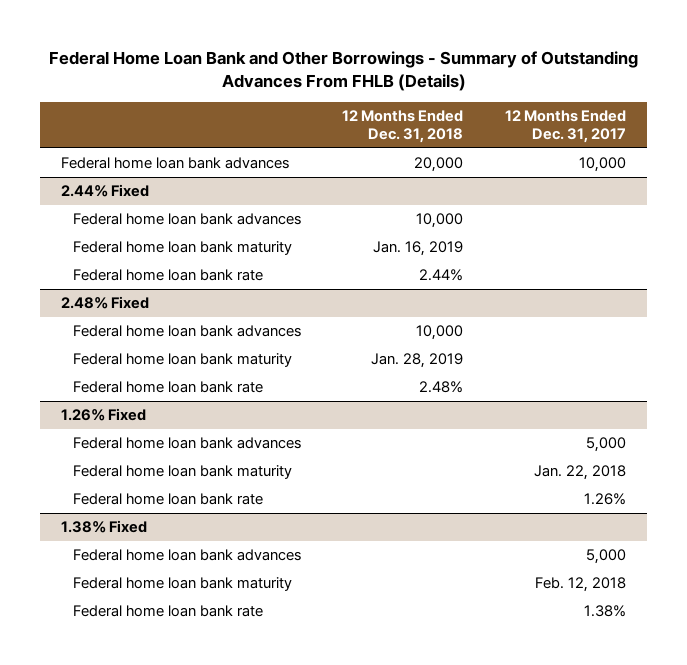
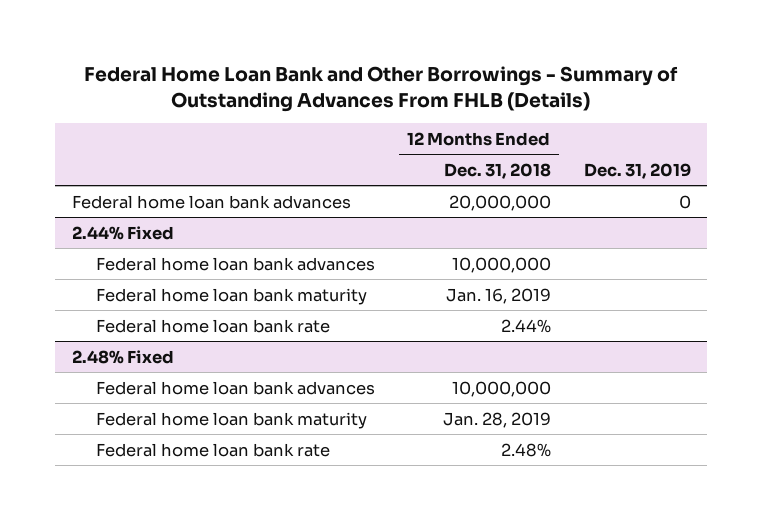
- | 12 Months Ended Dec. 31, 2018 | 12 Months Ended Dec. 31, 2017
+ | 12 Months Ended Dec. 31, 2018 | Dec. 31, 2019
- Federal home loan bank advances | 20,000 | 10,000
+ Federal home loan bank advances | 20,000,000 | 0
@ 2.44% Fixed
- Federal home loan bank advances | 10,000 |
+ Federal home loan bank advances | 10,000,000 |
@ 2.48% Fixed
- Federal home loan bank advances | 10,000 |
+ Federal home loan bank advances | 10,000,000 |
- 1.26% Fixed
- Federal home loan bank advances | | 5,000
- Federal home loan bank maturity | | Jan. 22, 2018
- Federal home loan bank rate | | 1.26%
- 1.38% Fixed
- Federal home loan bank advances | | 5,000
- Federal home loan bank maturity | | Feb. 12, 2018
- Federal home loan bank rate | | 1.38%

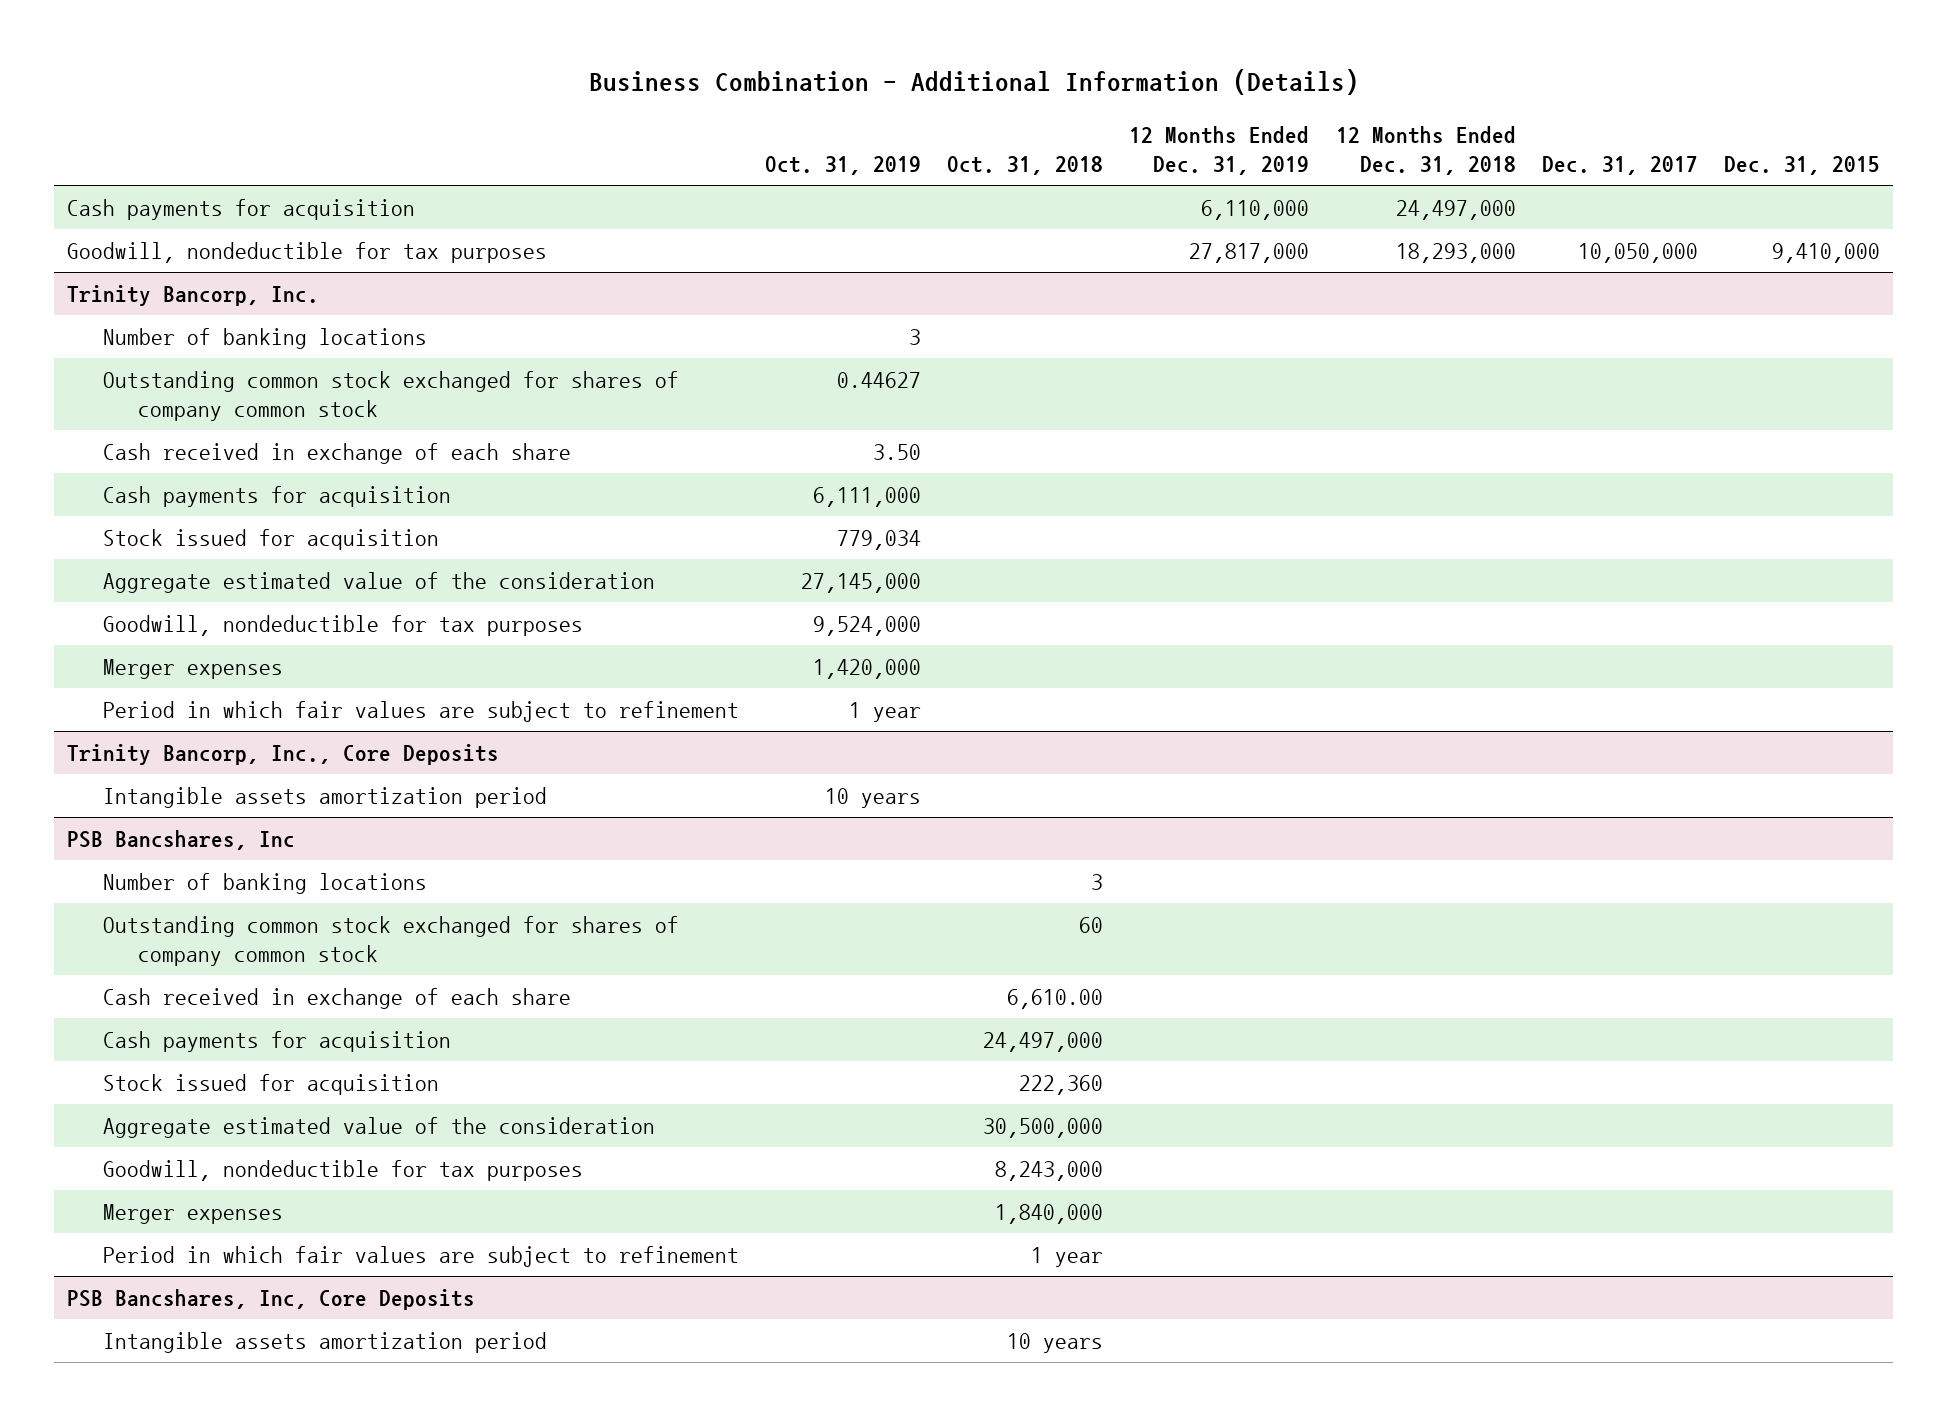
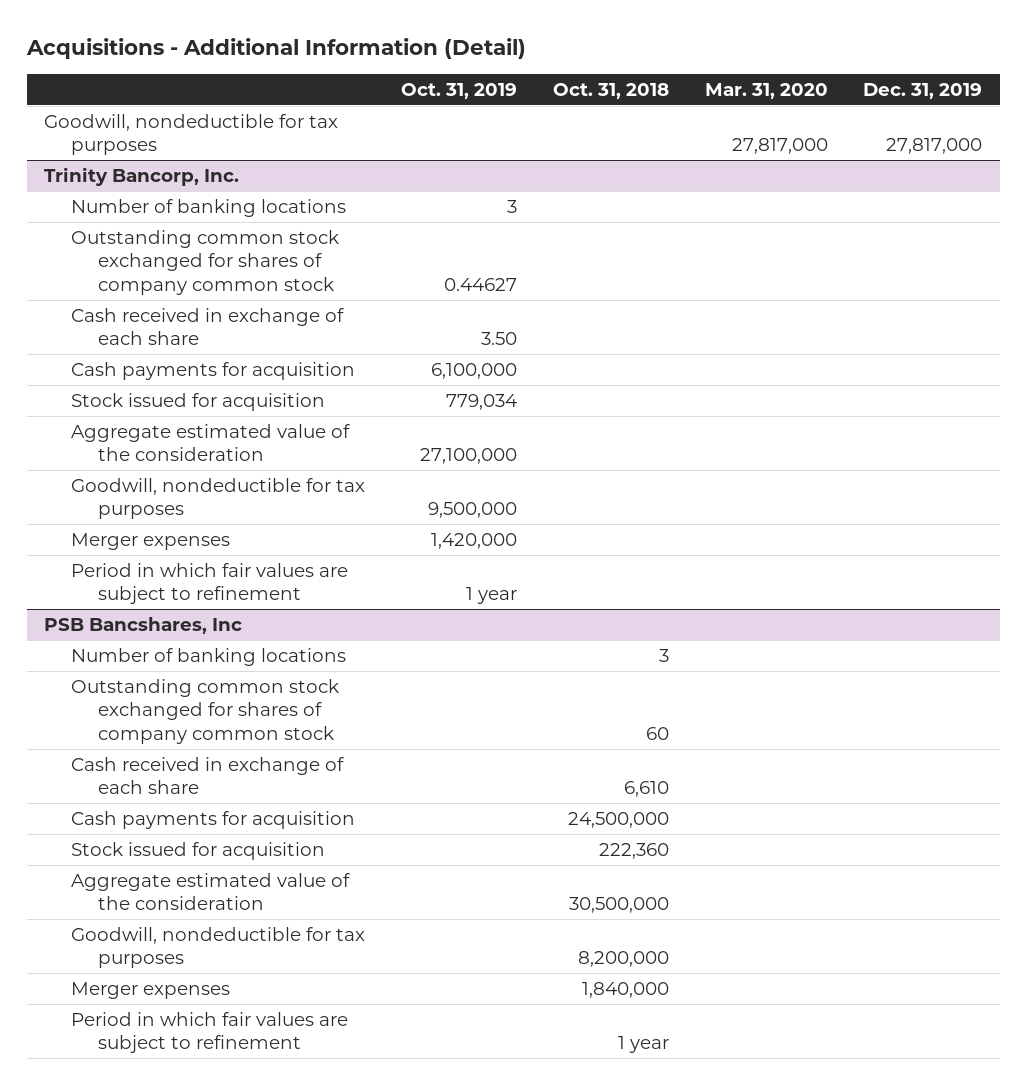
- Business Combination - Additional Information (Details)
+ Acquisitions - Additional Information (Detail)
- | Oct. 31, 2019 | Oct. 31, 2018 | 12 Months Ended Dec. 31, 2019 | 12 Months Ended Dec. 31, 2018 | Dec. 31, 2017 | Dec. 31, 2015
+ | Oct. 31, 2019 | Oct. 31, 2018 | Mar. 31, 2020 | Dec. 31, 2019
- Cash payments for acquisition | | | 6,110,000 | 24,497,000 | |
@ Trinity Bancorp, Inc.
- Cash payments for acquisition | 6,111,000 | | | | |
+ Cash payments for acquisition | 6,100,000 | | |
- Aggregate estimated value of the consideration | 27,145,000 | | | | |
- Goodwill, nondeductible for tax purposes | 9,524,000 | | | | |
+ Aggregate estimated value of the consideration | 27,100,000 | | |
+ Goodwill, nondeductible for tax purposes | 9,500,000 | | |
- Trinity Bancorp, Inc., Core Deposits
- Intangible assets amortization period | 10 years | | | | |
@ PSB Bancshares, Inc
- Cash received in exchange of each share | | 6,610.00 | | | |
- Cash payments for acquisition | | 24,497,000 | | | |
+ Cash received in exchange of each share | | 6,610 | |
+ Cash payments for acquisition | | 24,500,000 | |
- Goodwill, nondeductible for tax purposes | | 8,243,000 | | | |
+ Goodwill, nondeductible for tax purposes | | 8,200,000 | |
- PSB Bancshares, Inc, Core Deposits
- Intangible assets amortization period | | 10 years | | | |

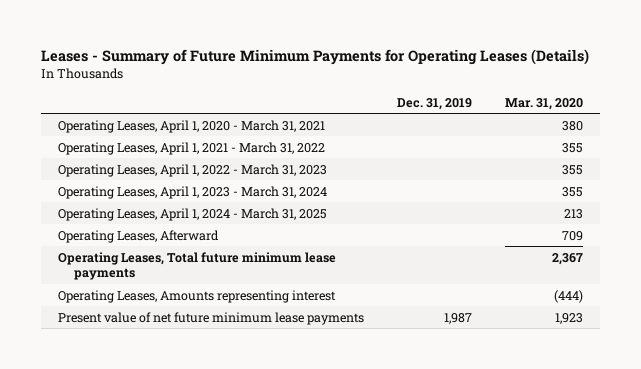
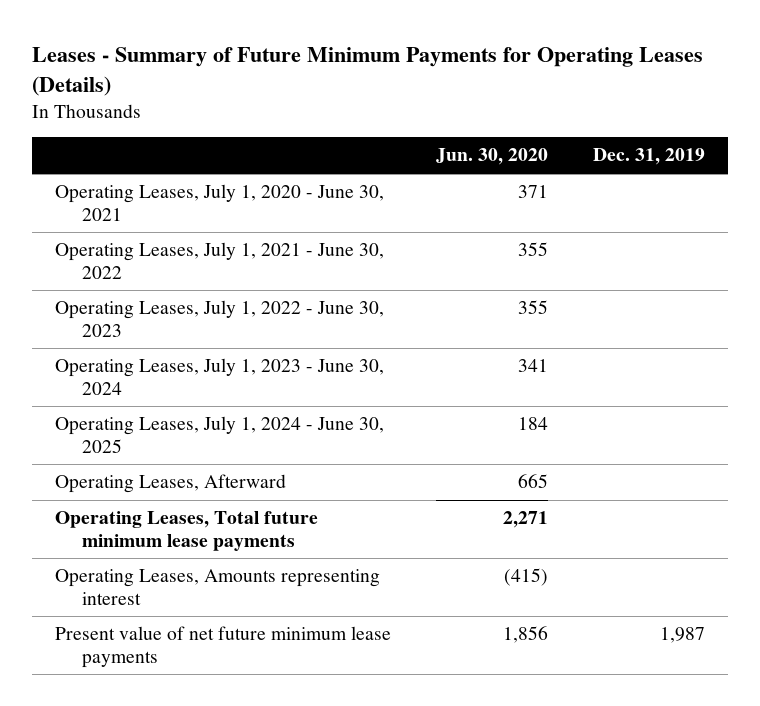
- | Dec. 31, 2019 | Mar. 31, 2020
+ | Jun. 30, 2020 | Dec. 31, 2019
- Operating Leases, April 1, 2020 - March 31, 2021 | | 380
- Operating Leases, April 1, 2021 - March 31, 2022 | | 355
- Operating Leases, April 1, 2022 - March 31, 2023 | | 355
- Operating Leases, April 1, 2023 - March 31, 2024 | | 355
- Operating Leases, April 1, 2024 - March 31, 2025 | | 213
+ Operating Leases, July 1, 2020 - June 30, 2021 | 371 |
+ Operating Leases, July 1, 2021 - June 30, 2022 | 355 |
+ Operating Leases, July 1, 2022 - June 30, 2023 | 355 |
+ Operating Leases, July 1, 2023 - June 30, 2024 | 341 |
+ Operating Leases, July 1, 2024 - June 30, 2025 | 184 |

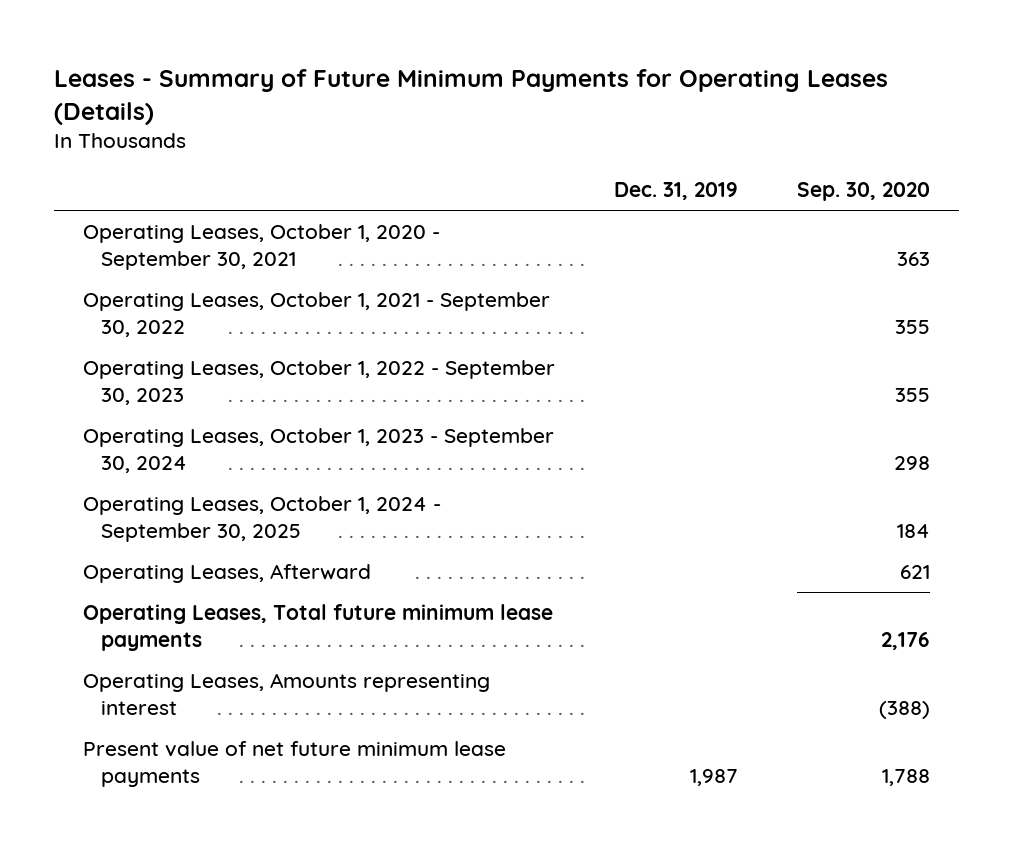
- | Jun. 30, 2020 | Dec. 31, 2019
+ | Dec. 31, 2019 | Sep. 30, 2020
- Operating Leases, July 1, 2020 - June 30, 2021 | 371 |
- Operating Leases, July 1, 2021 - June 30, 2022 | 355 |
- Operating Leases, July 1, 2022 - June 30, 2023 | 355 |
- Operating Leases, July 1, 2023 - June 30, 2024 | 341 |
- Operating Leases, July 1, 2024 - June 30, 2025 | 184 |
+ Operating Leases, October 1, 2020 - September 30, 2021 | | 363
+ Operating Leases, October 1, 2021 - September 30, 2022 | | 355
+ Operating Leases, October 1, 2022 - September 30, 2023 | | 355
+ Operating Leases, October 1, 2023 - September 30, 2024 | | 298
+ Operating Leases, October 1, 2024 - September 30, 2025 | | 184

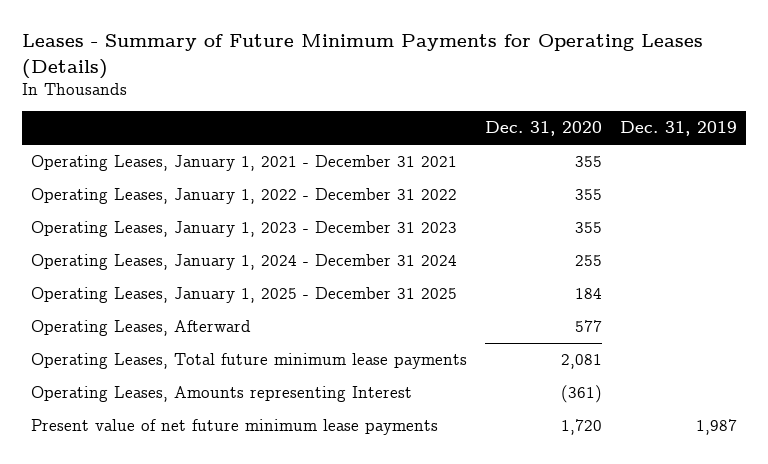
- | Dec. 31, 2019 | Sep. 30, 2020
+ | Dec. 31, 2020 | Dec. 31, 2019
- Operating Leases, October 1, 2020 - September 30, 2021 | | 363
- Operating Leases, October 1, 2021 - September 30, 2022 | | 355
- Operating Leases, October 1, 2022 - September 30, 2023 | | 355
- Operating Leases, October 1, 2023 - September 30, 2024 | | 298
- Operating Leases, October 1, 2024 - September 30, 2025 | | 184
+ Operating Leases, January 1, 2021 - December 31 2021 | 355 |
+ Operating Leases, January 1, 2022 - December 31 2022 | 355 |
+ Operating Leases, January 1, 2023 - December 31 2023 | 355 |
+ Operating Leases, January 1, 2024 - December 31 2024 | 255 |
+ Operating Leases, January 1, 2025 - December 31 2025 | 184 |
- Operating Leases, Amounts representing interest | | (388)
+ Operating Leases, Amounts representing Interest | (361) |

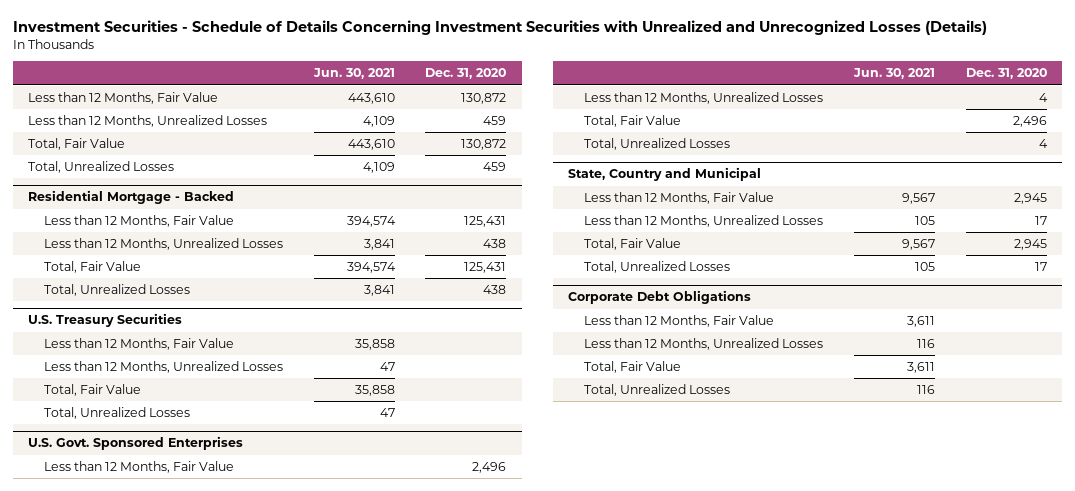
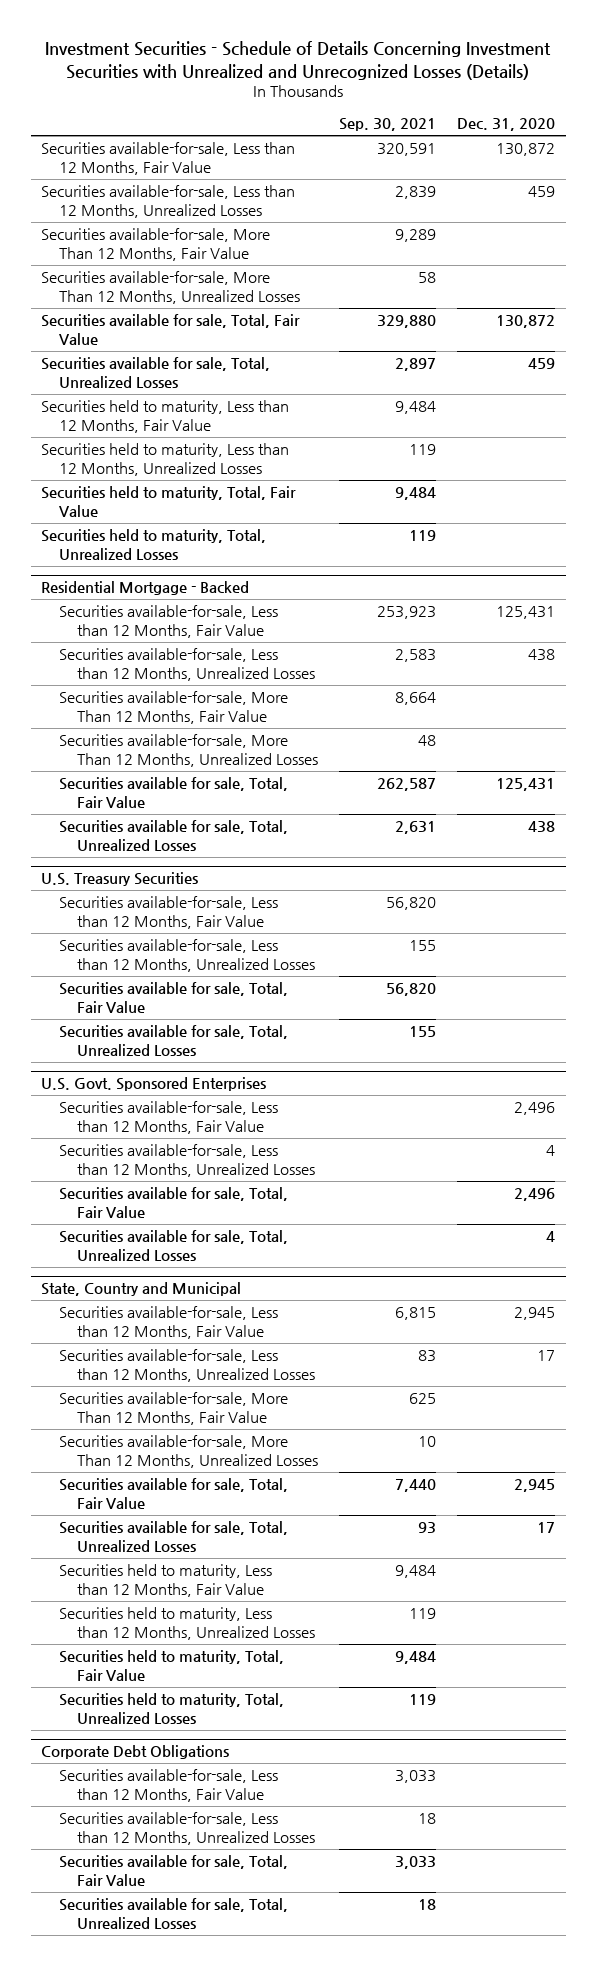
- | Jun. 30, 2021 | Dec. 31, 2020
+ | Sep. 30, 2021 | Dec. 31, 2020
- Less than 12 Months, Fair Value | 443,610 | 130,872
- Less than 12 Months, Unrealized Losses | 4,109 | 459
- Total, Fair Value | 443,610 | 130,872
- Total, Unrealized Losses | 4,109 | 459
+ Securities available-for-sale, Less than 12 Months, Fair Value | 320,591 | 130,872
+ Securities available-for-sale, Less than 12 Months, Unrealized Losses | 2,839 | 459
+ Securities available-for-sale, More Than 12 Months, Fair Value | 9,289 |
+ Securities available-for-sale, More Than 12 Months, Unrealized Losses | 58 |
+ Securities available for sale, Total, Fair Value | 329,880 | 130,872
+ Securities available for sale, Total, Unrealized Losses | 2,897 | 459
+ Securities held to maturity, Less than 12 Months, Fair Value | 9,484 |
+ Securities held to maturity, Less than 12 Months, Unrealized Losses | 119 |
+ Securities held to maturity, Total, Fair Value | 9,484 |
+ Securities held to maturity, Total, Unrealized Losses | 119 |
@ Residential Mortgage - Backed
- Less than 12 Months, Fair Value | 394,574 | 125,431
- Less than 12 Months, Unrealized Losses | 3,841 | 438
- Total, Fair Value | 394,574 | 125,431
- Total, Unrealized Losses | 3,841 | 438
+ Securities available-for-sale, Less than 12 Months, Fair Value | 253,923 | 125,431
+ Securities available-for-sale, Less than 12 Months, Unrealized Losses | 2,583 | 438
+ Securities available-for-sale, More Than 12 Months, Fair Value | 8,664 |
+ Securities available-for-sale, More Than 12 Months, Unrealized Losses | 48 |
+ Securities available for sale, Total, Fair Value | 262,587 | 125,431
+ Securities available for sale, Total, Unrealized Losses | 2,631 | 438
@ U.S. Treasury Securities
- Less than 12 Months, Fair Value | 35,858 |
- Less than 12 Months, Unrealized Losses | 47 |
- Total, Fair Value | 35,858 |
- Total, Unrealized Losses | 47 |
+ Securities available-for-sale, Less than 12 Months, Fair Value | 56,820 |
+ Securities available-for-sale, Less than 12 Months, Unrealized Losses | 155 |
+ Securities available for sale, Total, Fair Value | 56,820 |
+ Securities available for sale, Total, Unrealized Losses | 155 |
@ U.S. Govt. Sponsored Enterprises
- Less than 12 Months, Fair Value | | 2,496
- Less than 12 Months, Unrealized Losses | | 4
- Total, Fair Value | | 2,496
- Total, Unrealized Losses | | 4
+ Securities available-for-sale, Less than 12 Months, Fair Value | | 2,496
+ Securities available-for-sale, Less than 12 Months, Unrealized Losses | | 4
+ Securities available for sale, Total, Fair Value | | 2,496
+ Securities available for sale, Total, Unrealized Losses | | 4
@ State, Country and Municipal
- Less than 12 Months, Fair Value | 9,567 | 2,945
- Less than 12 Months, Unrealized Losses | 105 | 17
- Total, Fair Value | 9,567 | 2,945
- Total, Unrealized Losses | 105 | 17
+ Securities available-for-sale, Less than 12 Months, Fair Value | 6,815 | 2,945
+ Securities available-for-sale, Less than 12 Months, Unrealized Losses | 83 | 17
+ Securities available-for-sale, More Than 12 Months, Fair Value | 625 |
+ Securities available-for-sale, More Than 12 Months, Unrealized Losses | 10 |
+ Securities available for sale, Total, Fair Value | 7,440 | 2,945
+ Securities available for sale, Total, Unrealized Losses | 93 | 17
+ Securities held to maturity, Less than 12 Months, Fair Value | 9,484 |
+ Securities held to maturity, Less than 12 Months, Unrealized Losses | 119 |
+ Securities held to maturity, Total, Fair Value | 9,484 |
+ Securities held to maturity, Total, Unrealized Losses | 119 |
@ Corporate Debt Obligations
- Less than 12 Months, Fair Value | 3,611 |
- Less than 12 Months, Unrealized Losses | 116 |
- Total, Fair Value | 3,611 |
- Total, Unrealized Losses | 116 |
+ Securities available-for-sale, Less than 12 Months, Fair Value | 3,033 |
+ Securities available-for-sale, Less than 12 Months, Unrealized Losses | 18 |
+ Securities available for sale, Total, Fair Value | 3,033 |
+ Securities available for sale, Total, Unrealized Losses | 18 |

